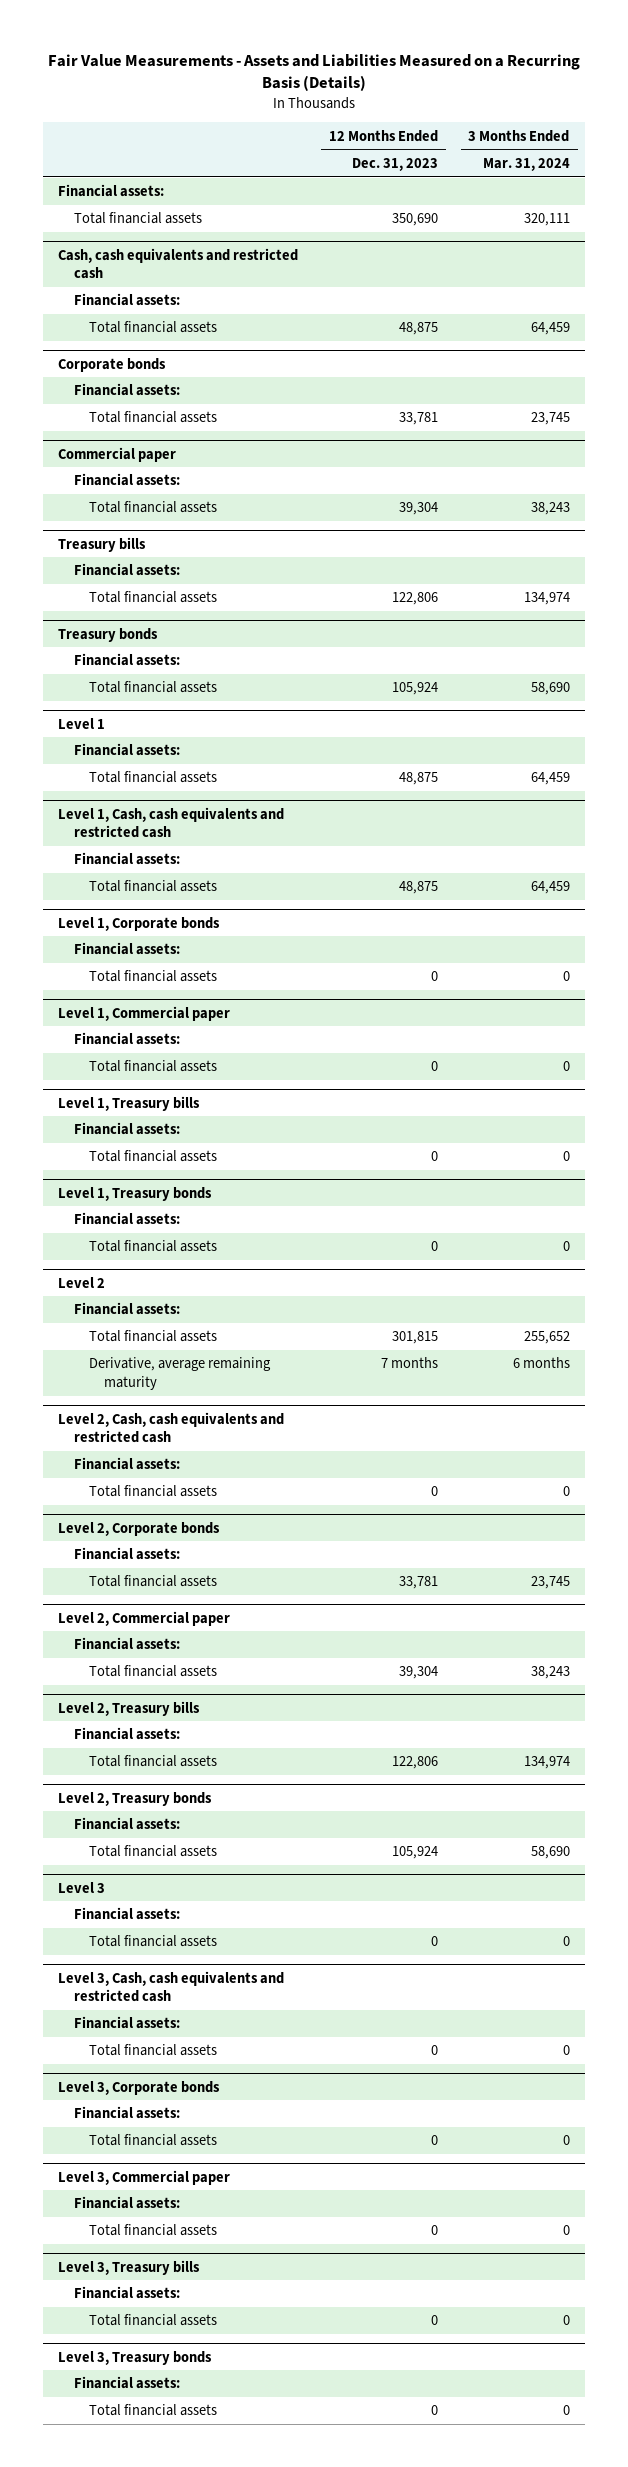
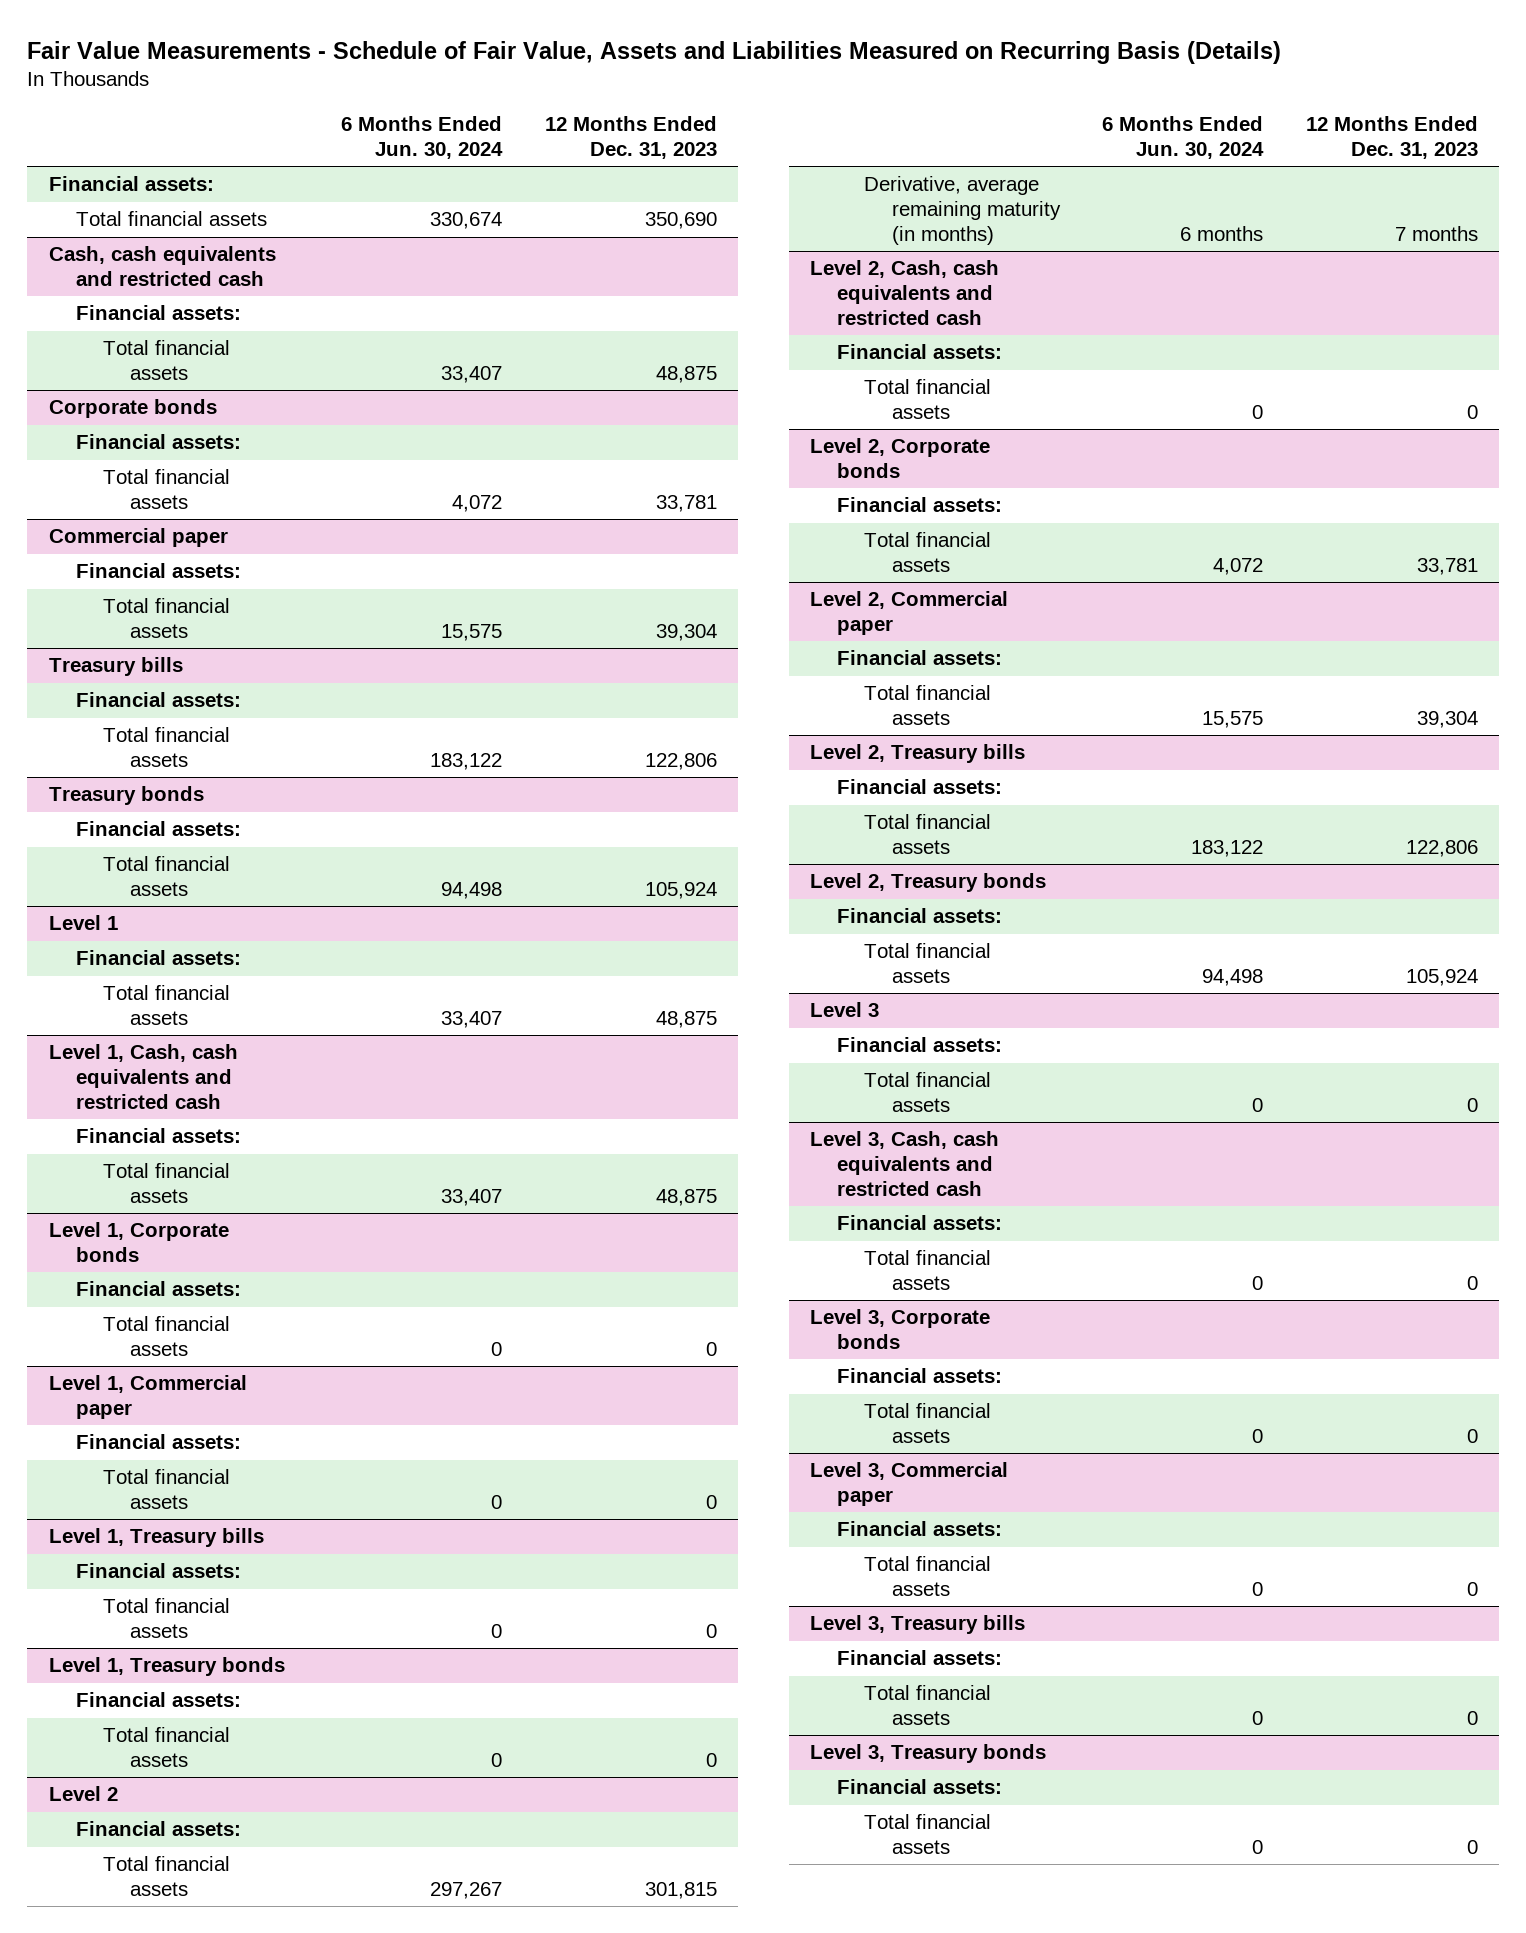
- Fair Value Measurements - Assets and Liabilities Measured on a Recurring Basis (Details)
+ Fair Value Measurements - Schedule of Fair Value, Assets and Liabilities Measured on Recurring Basis (Details)
- | 12 Months Ended Dec. 31, 2023 | 3 Months Ended Mar. 31, 2024
+ | 6 Months Ended Jun. 30, 2024 | 12 Months Ended Dec. 31, 2023
@ Level 2
- Derivative, average remaining maturity | 7 months | 6 months
+ Derivative, average remaining maturity (in months) | 6 months | 7 months

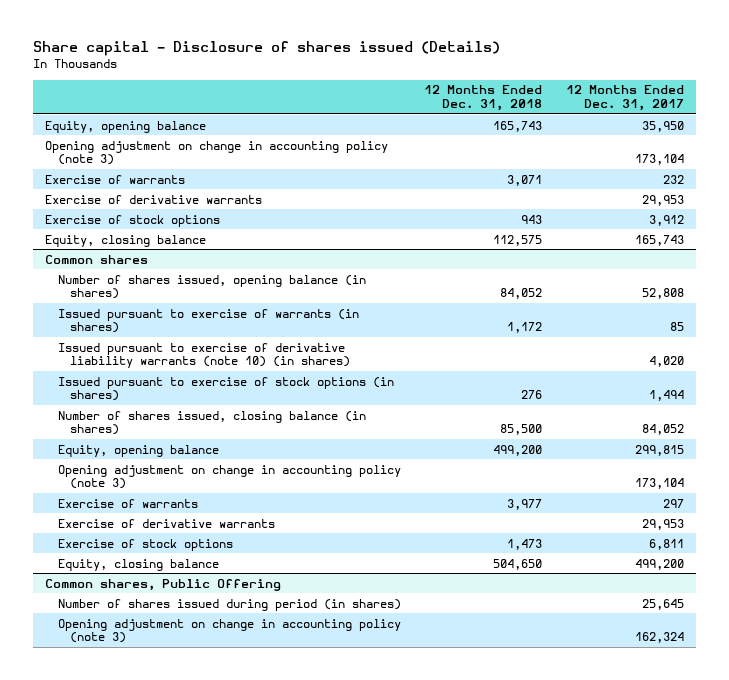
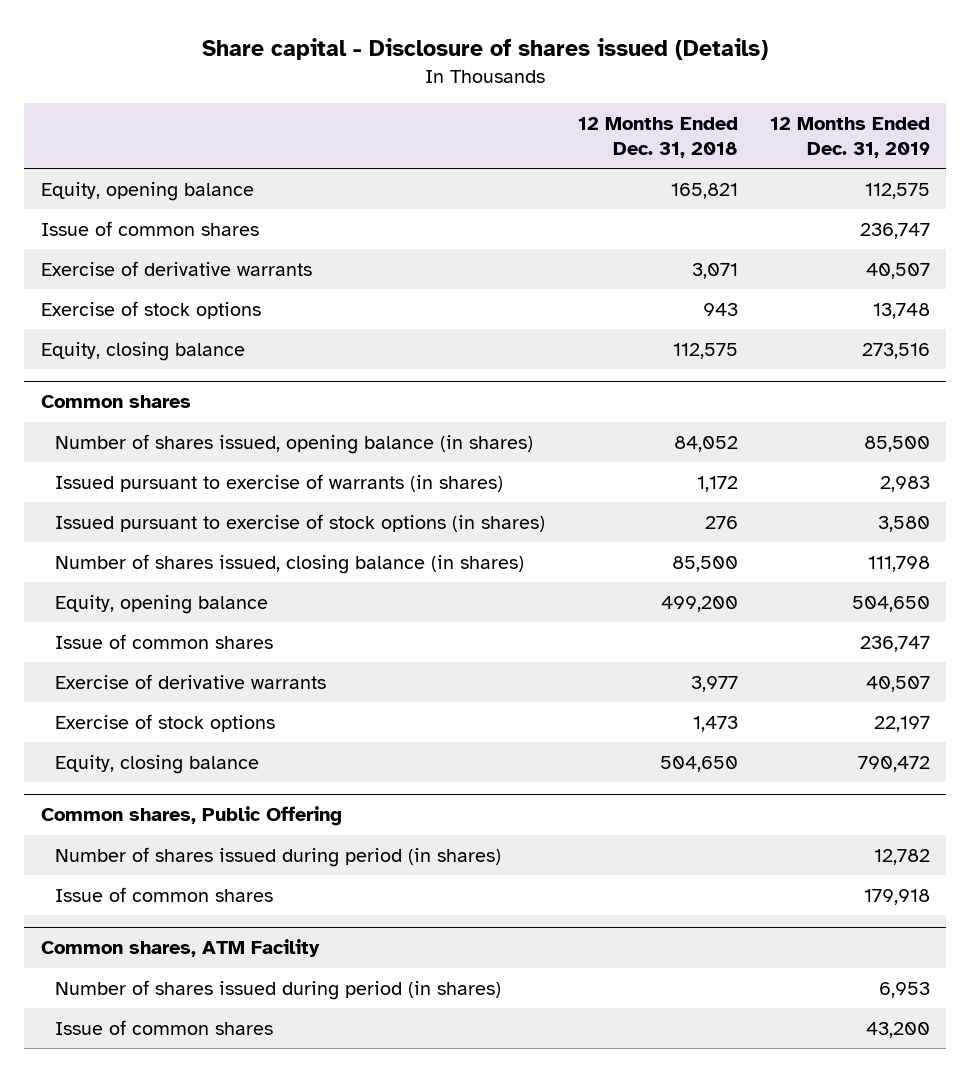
- | 12 Months Ended Dec. 31, 2018 | 12 Months Ended Dec. 31, 2017
+ | 12 Months Ended Dec. 31, 2018 | 12 Months Ended Dec. 31, 2019
- Equity, opening balance | 165,743 | 35,950
- Opening adjustment on change in accounting policy (note 3) | | 173,104
- Exercise of warrants | 3,071 | 232
- Exercise of derivative warrants | | 29,953
+ Equity, opening balance | 165,821 | 112,575
+ Issue of common shares | | 236,747
+ Exercise of derivative warrants | 3,071 | 40,507
@ Common shares
- Issued pursuant to exercise of derivative liability warrants (note 10) (in shares) | | 4,020
- Opening adjustment on change in accounting policy (note 3) | | 173,104
- Exercise of warrants | 3,977 | 297
- Exercise of derivative warrants | | 29,953
+ Issue of common shares | | 236,747
+ Exercise of derivative warrants | 3,977 | 40,507
@ Common shares, Public Offering
- Opening adjustment on change in accounting policy (note 3) | | 162,324
+ Issue of common shares | | 179,918
+ Common shares, ATM Facility
+ Number of shares issued during period (in shares) | | 6,953
+ Issue of common shares | | 43,200

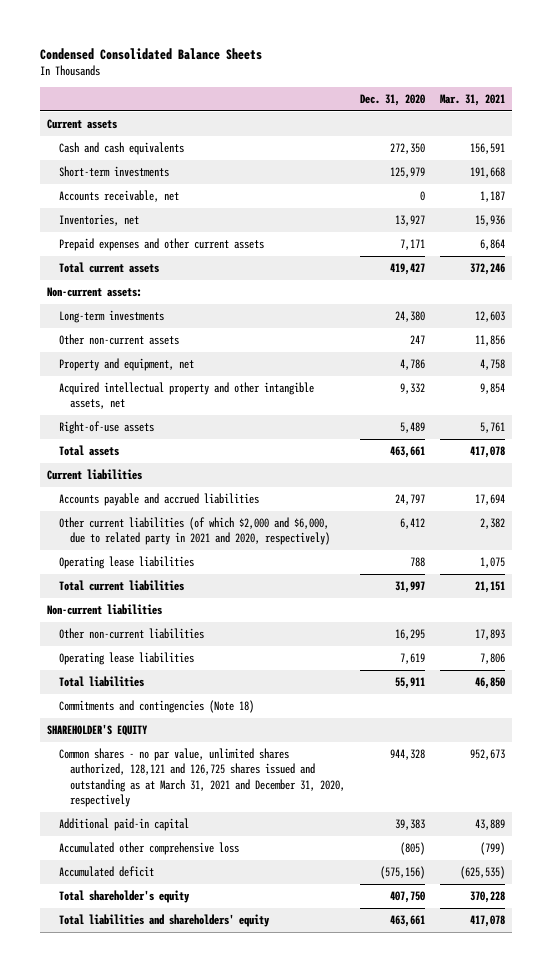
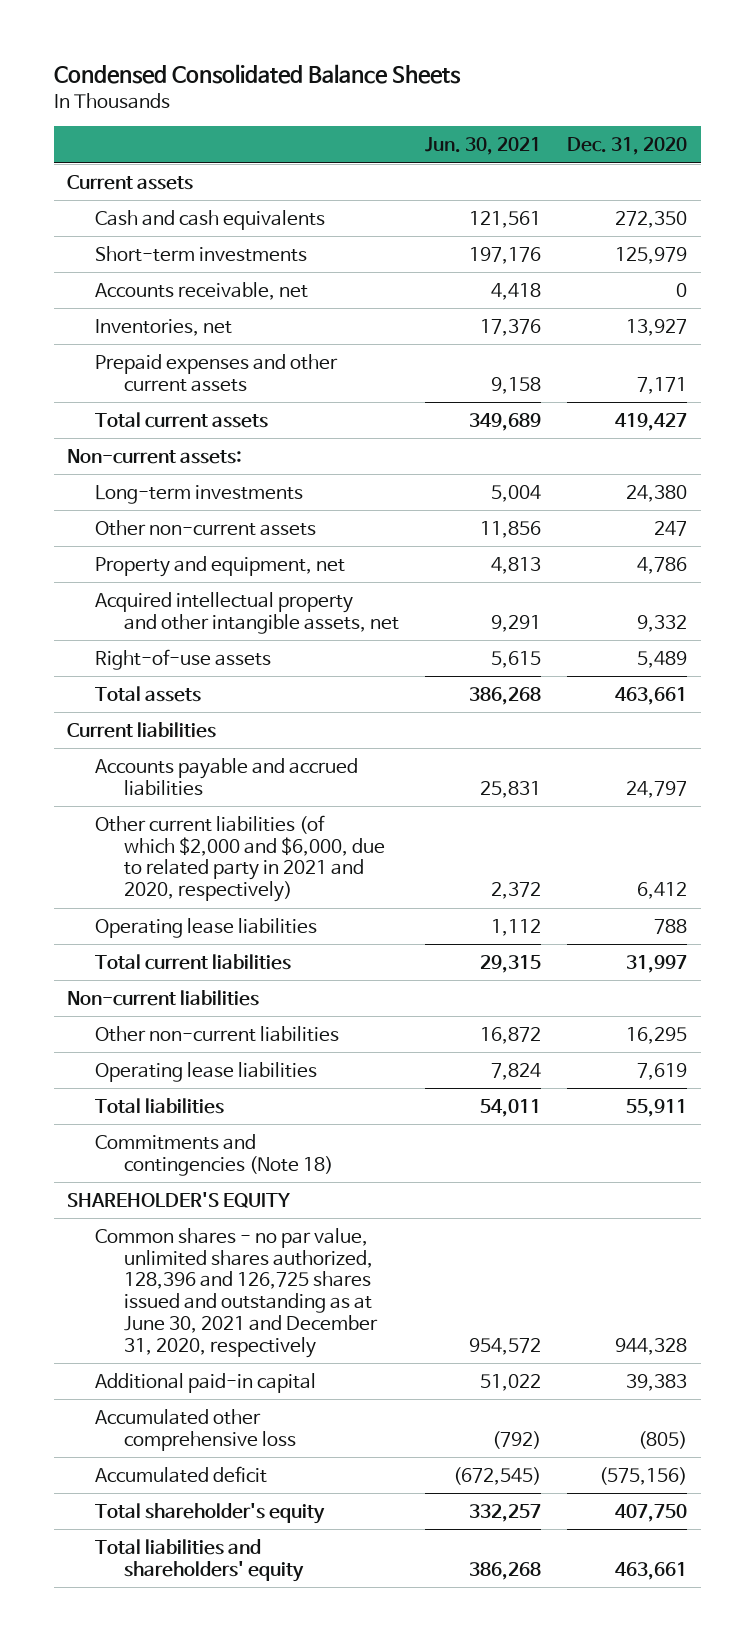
- | Dec. 31, 2020 | Mar. 31, 2021
+ | Jun. 30, 2021 | Dec. 31, 2020
- Common shares - no par value, unlimited shares authorized, 128,121 and 126,725 shares issued and outstanding as at March 31, 2021 and December 31, 2020, respectively | 944,328 | 952,673
+ Common shares - no par value, unlimited shares authorized, 128,396 and 126,725 shares issued and outstanding as at June 30, 2021 and December 31, 2020, respectively | 954,572 | 944,328

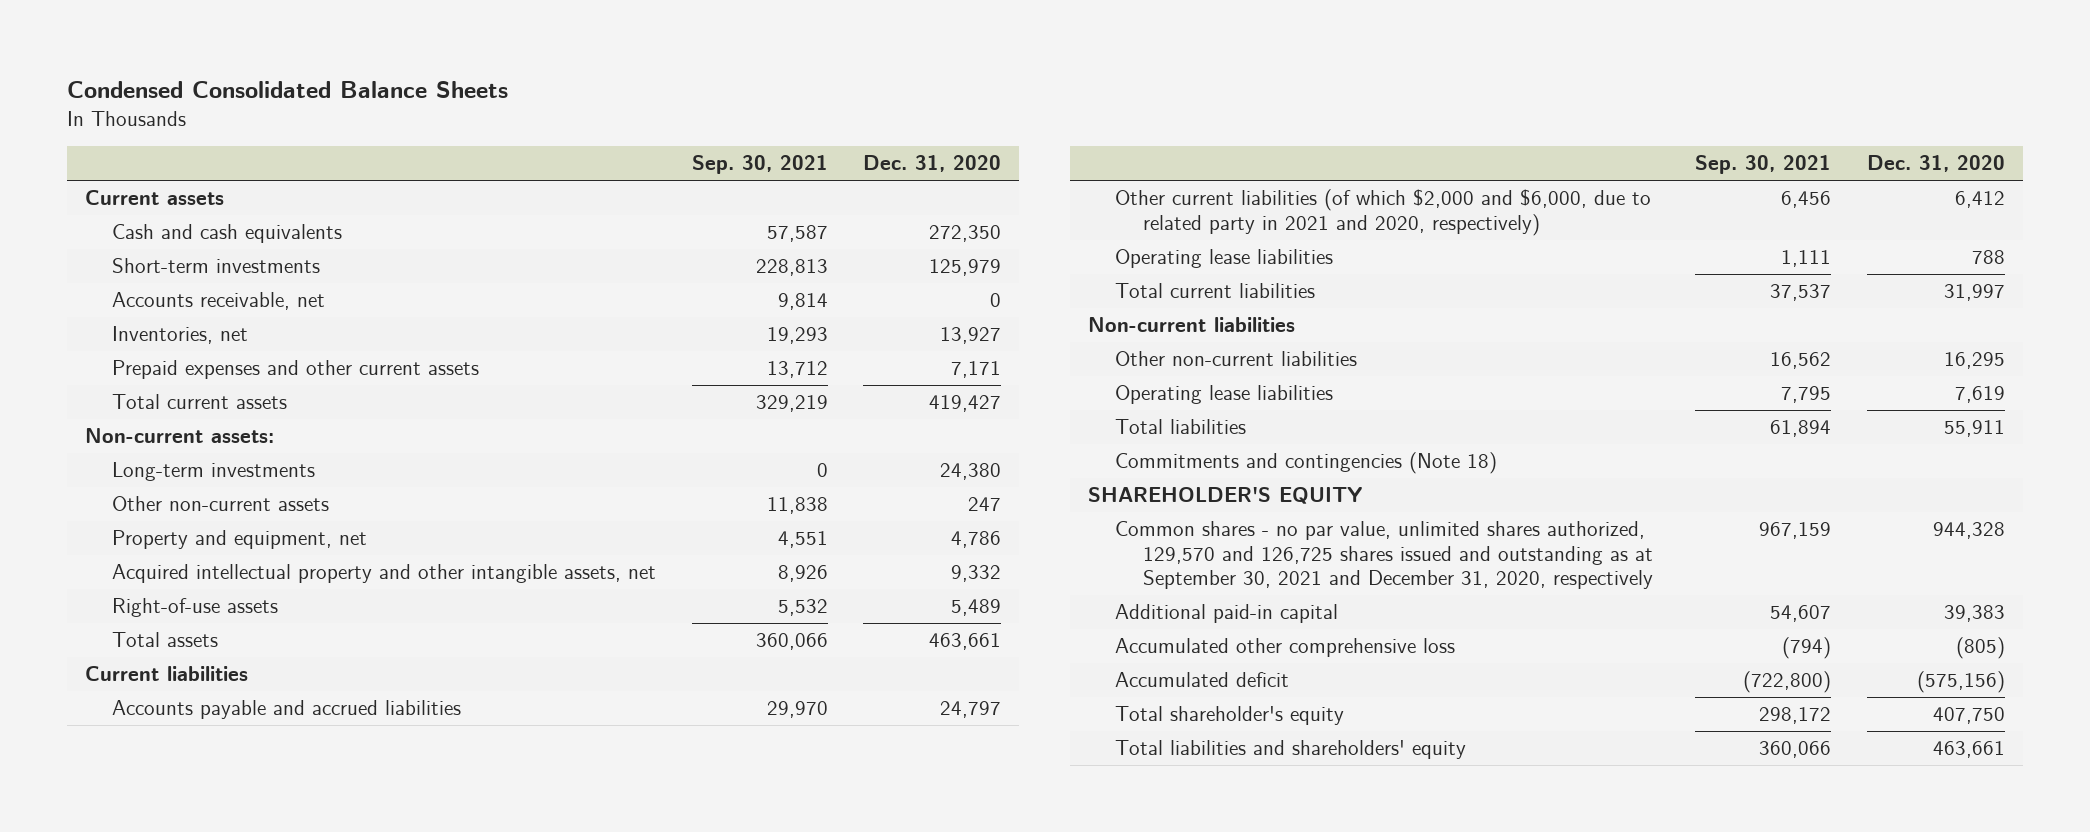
- | Jun. 30, 2021 | Dec. 31, 2020
+ | Sep. 30, 2021 | Dec. 31, 2020
- Common shares - no par value, unlimited shares authorized, 128,396 and 126,725 shares issued and outstanding as at June 30, 2021 and December 31, 2020, respectively | 954,572 | 944,328
+ Common shares - no par value, unlimited shares authorized, 129,570 and 126,725 shares issued and outstanding as at September 30, 2021 and December 31, 2020, respectively | 967,159 | 944,328

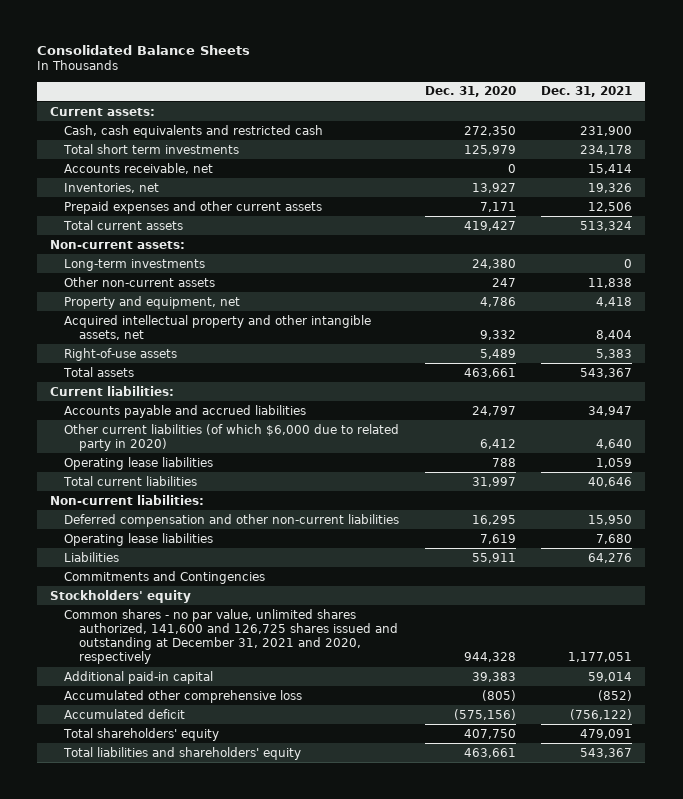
- Condensed Consolidated Balance Sheets
+ Consolidated Balance Sheets
- | Sep. 30, 2021 | Dec. 31, 2020
+ | Dec. 31, 2020 | Dec. 31, 2021
- Current assets
- Cash and cash equivalents | 57,587 | 272,350
- Short-term investments | 228,813 | 125,979
+ Current assets:
+ Cash, cash equivalents and restricted cash | 272,350 | 231,900
+ Total short term investments | 125,979 | 234,178
- Current liabilities
+ Current liabilities:
- Other current liabilities (of which $2,000 and $6,000, due to related party in 2021 and 2020, respectively) | 6,456 | 6,412
+ Other current liabilities (of which $6,000 due to related party in 2020) | 6,412 | 4,640
- Non-current liabilities
- Other non-current liabilities | 16,562 | 16,295
+ Non-current liabilities:
+ Deferred compensation and other non-current liabilities | 16,295 | 15,950
- Total liabilities | 61,894 | 55,911
- Commitments and contingencies (Note 18)
- SHAREHOLDER'S EQUITY
- Common shares - no par value, unlimited shares authorized, 129,570 and 126,725 shares issued and outstanding as at September 30, 2021 and December 31, 2020, respectively | 967,159 | 944,328
+ Liabilities | 55,911 | 64,276
+ Commitments and Contingencies
+ Stockholders' equity
+ Common shares - no par value, unlimited shares authorized, 141,600 and 126,725 shares issued and outstanding at December 31, 2021 and 2020, respectively | 944,328 | 1,177,051
- Total shareholder's equity | 298,172 | 407,750
+ Total shareholders' equity | 407,750 | 479,091

